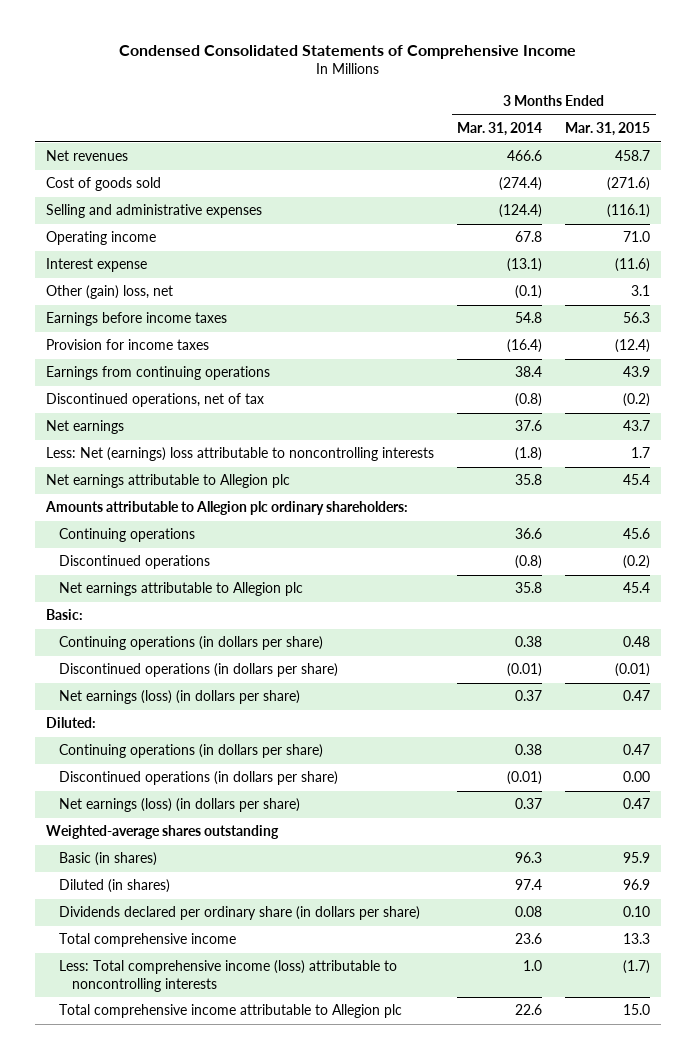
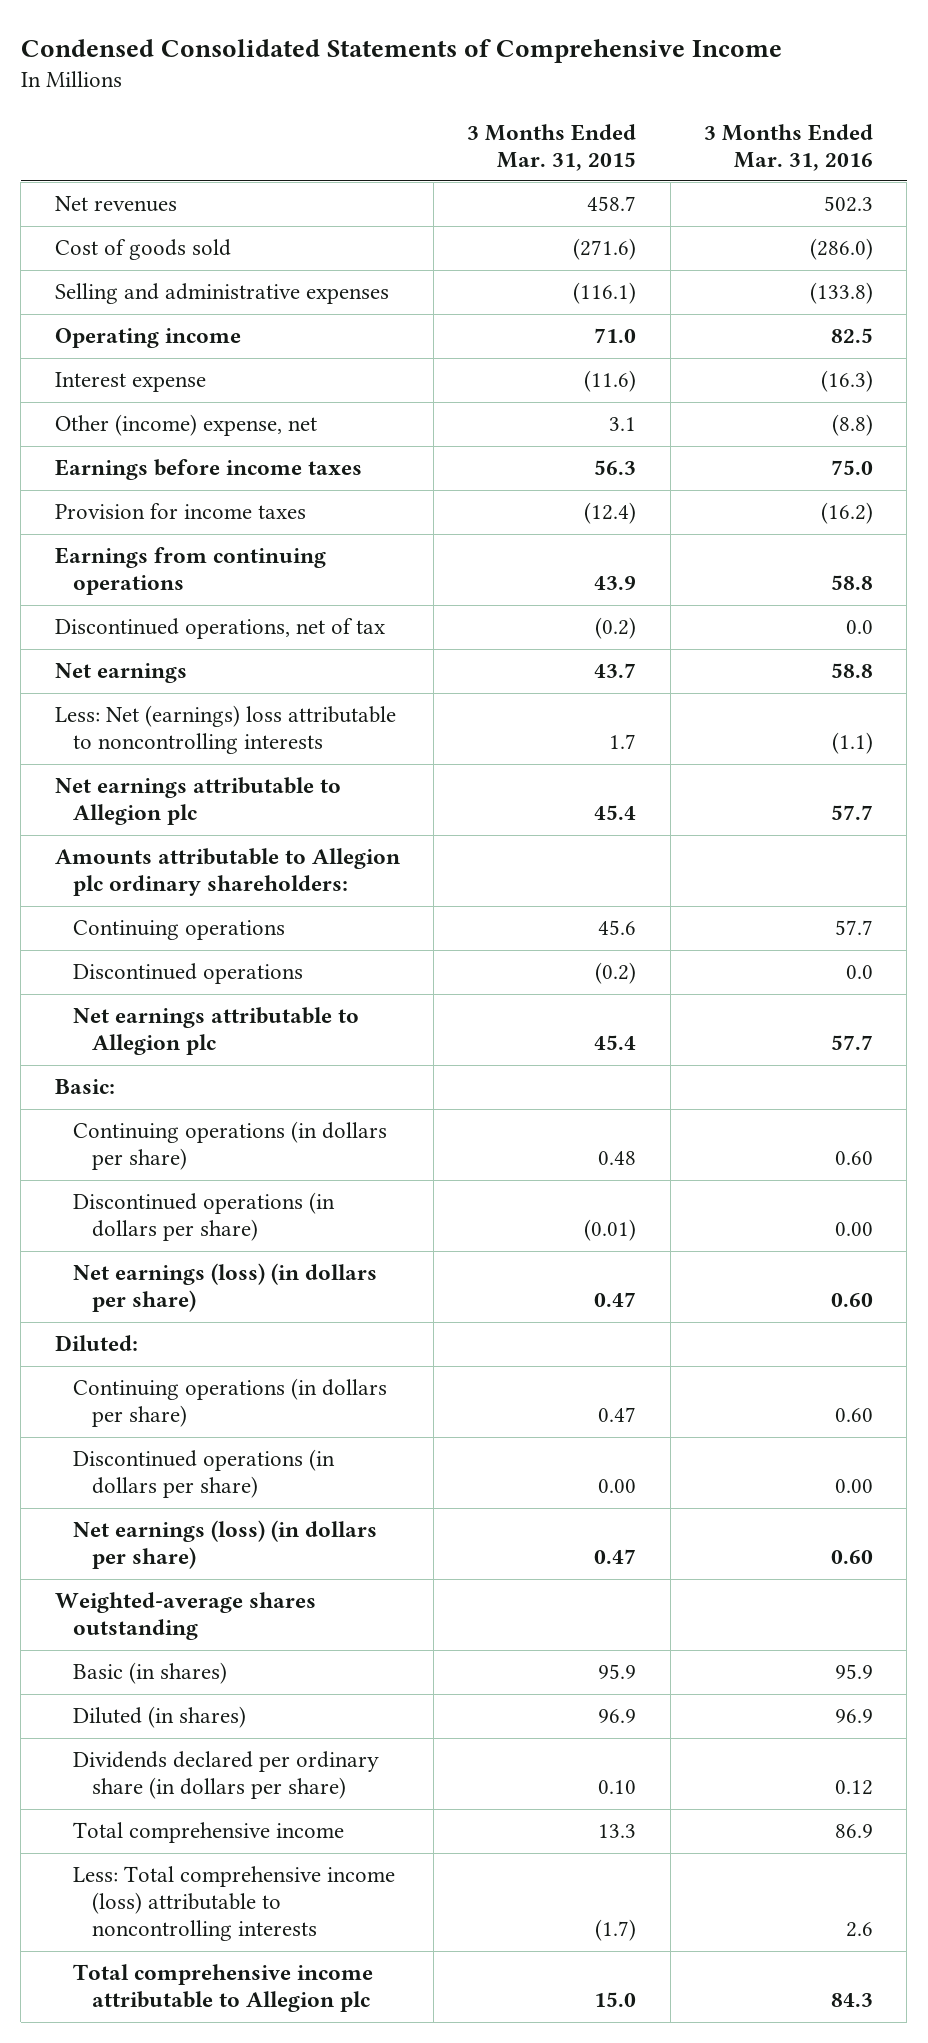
- | 3 Months Ended Mar. 31, 2014 | 3 Months Ended Mar. 31, 2015
+ | 3 Months Ended Mar. 31, 2015 | 3 Months Ended Mar. 31, 2016
- Other (gain) loss, net | (0.1) | 3.1
+ Other (income) expense, net | 3.1 | (8.8)

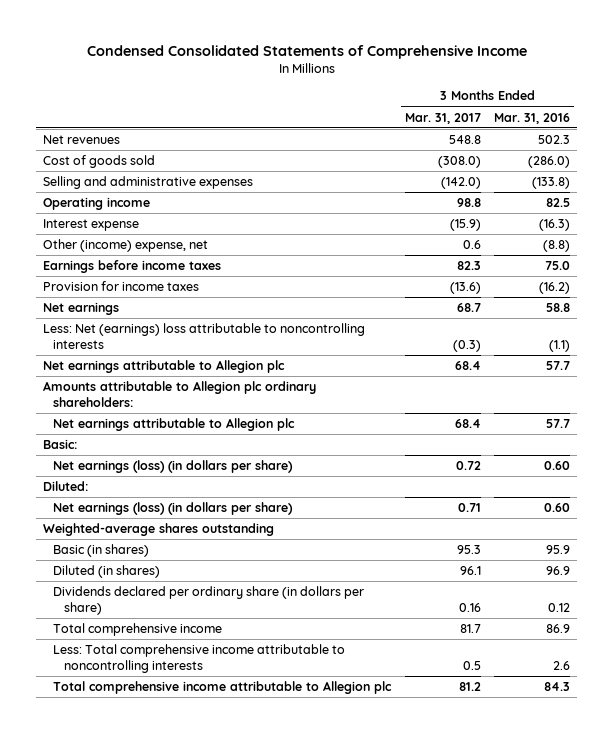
- | 3 Months Ended Mar. 31, 2015 | 3 Months Ended Mar. 31, 2016
+ | 3 Months Ended Mar. 31, 2017 | 3 Months Ended Mar. 31, 2016
- Earnings from continuing operations | 43.9 | 58.8
- Discontinued operations, net of tax | (0.2) | 0.0
- Continuing operations | 45.6 | 57.7
- Discontinued operations | (0.2) | 0.0
- Continuing operations (in dollars per share) | 0.48 | 0.60
- Discontinued operations (in dollars per share) | (0.01) | 0.00
- Continuing operations (in dollars per share) | 0.47 | 0.60
- Discontinued operations (in dollars per share) | 0.00 | 0.00
- Less: Total comprehensive income (loss) attributable to noncontrolling interests | (1.7) | 2.6
+ Less: Total comprehensive income attributable to noncontrolling interests | 0.5 | 2.6

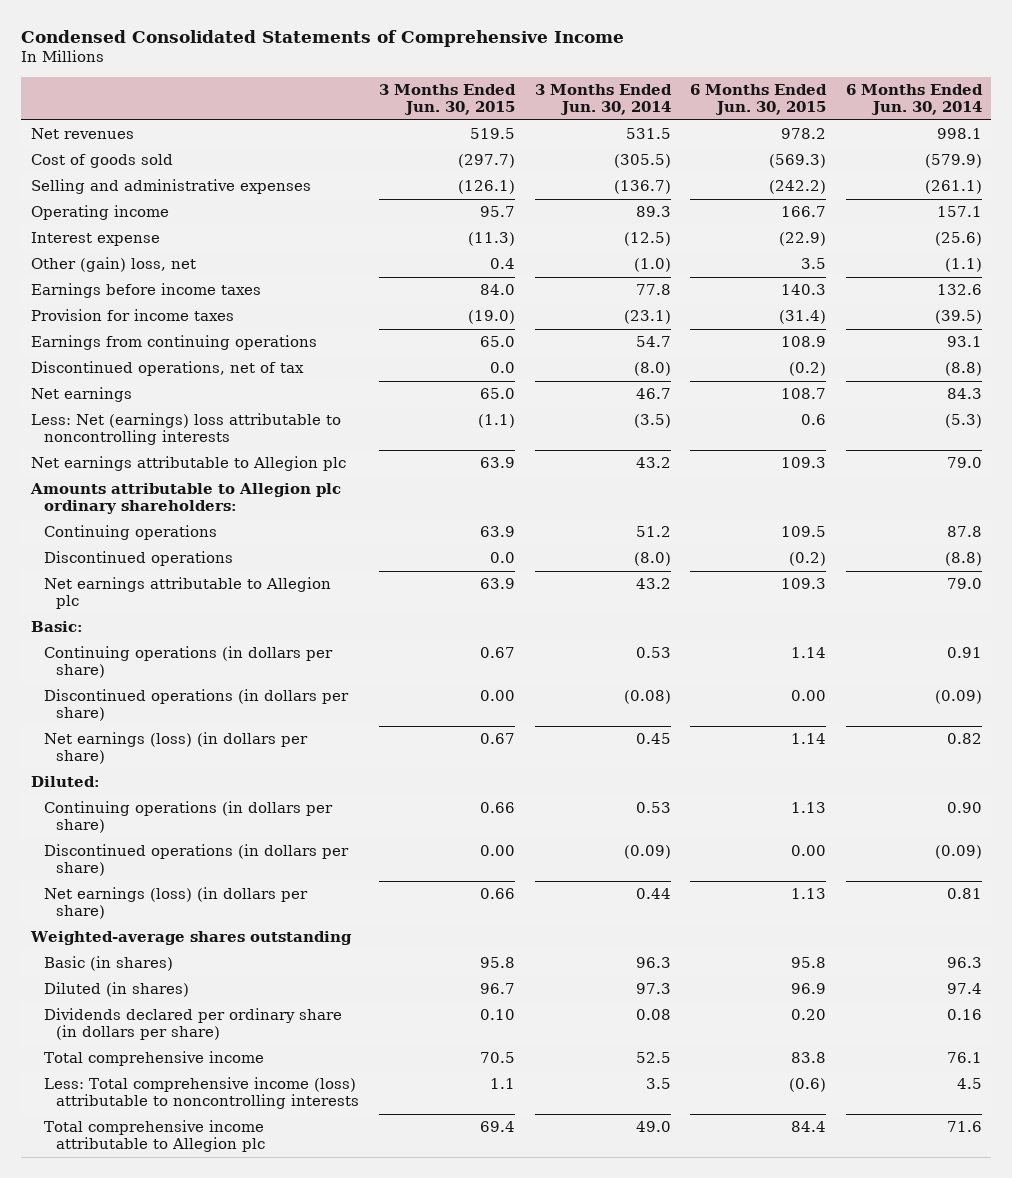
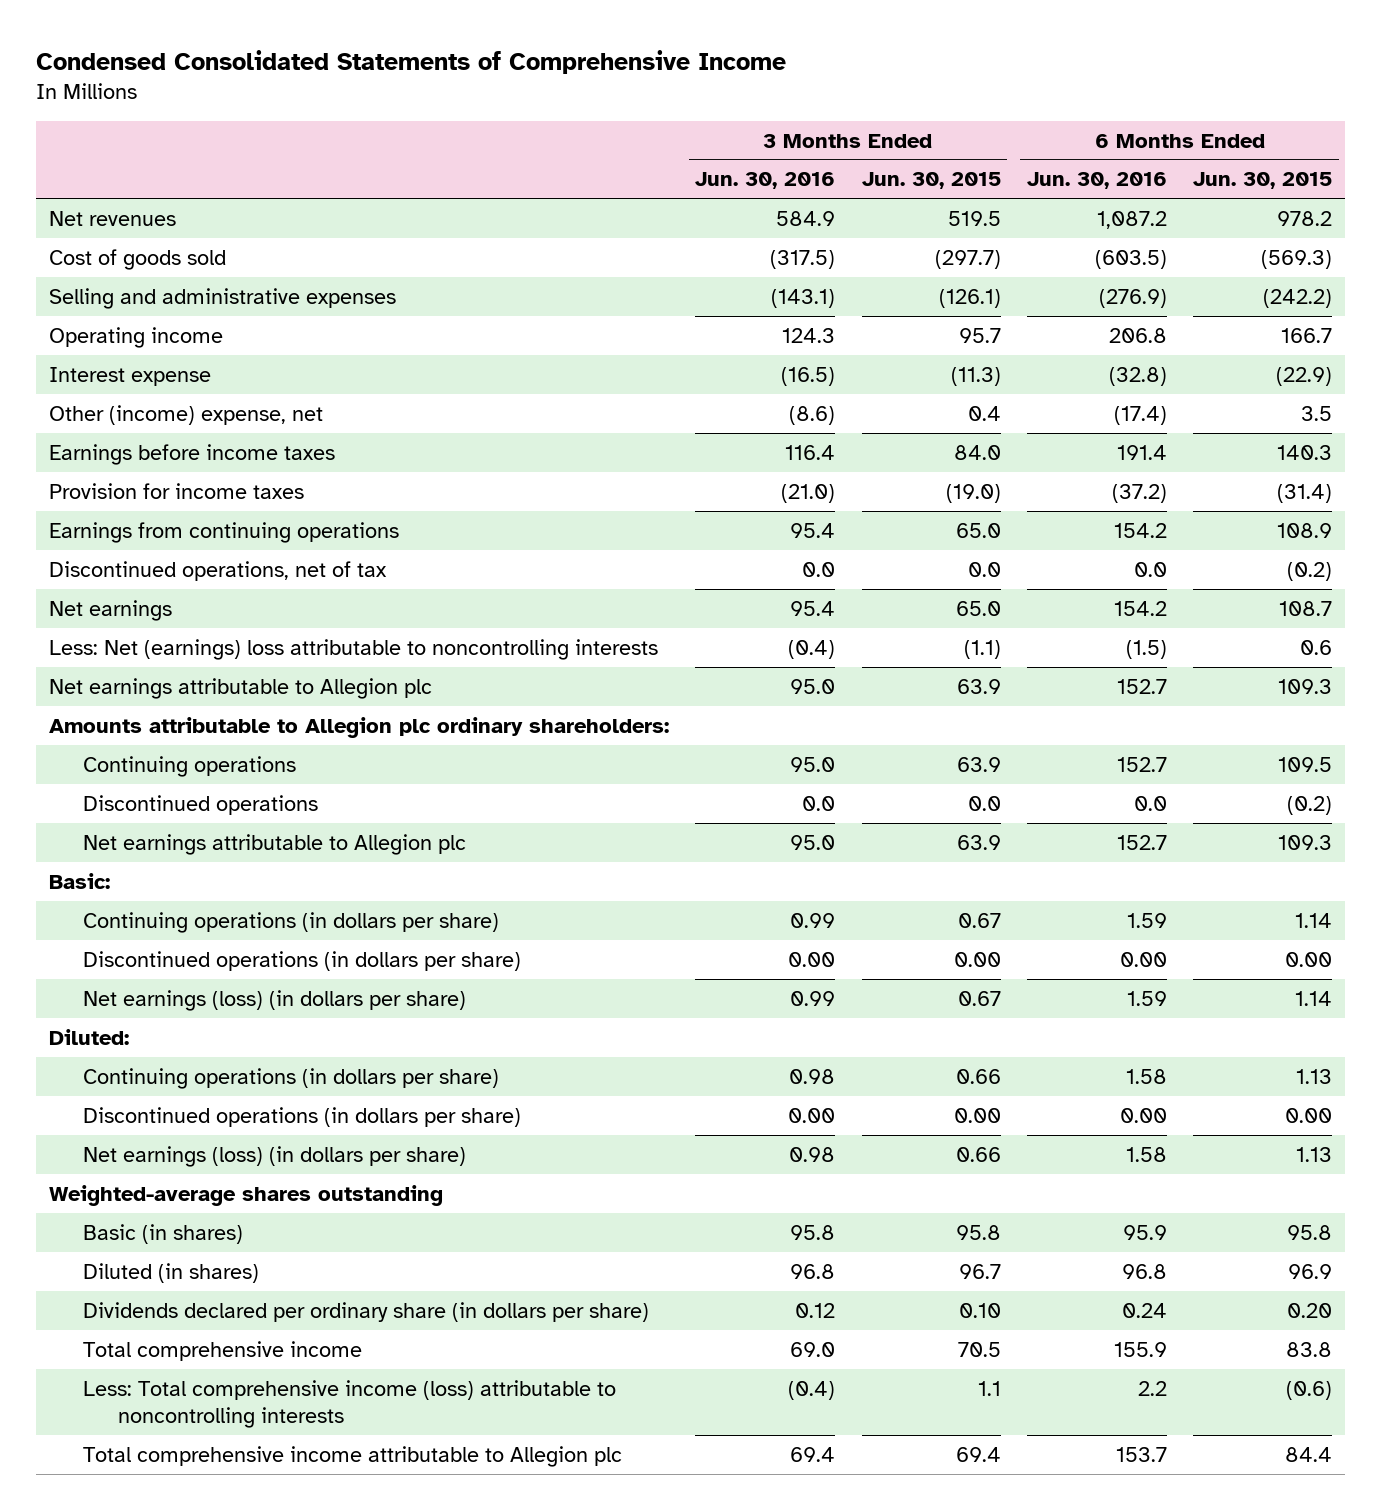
- | 3 Months Ended Jun. 30, 2015 | 3 Months Ended Jun. 30, 2014 | 6 Months Ended Jun. 30, 2015 | 6 Months Ended Jun. 30, 2014
+ | 3 Months Ended Jun. 30, 2016 | 3 Months Ended Jun. 30, 2015 | 6 Months Ended Jun. 30, 2016 | 6 Months Ended Jun. 30, 2015
- Other (gain) loss, net | 0.4 | (1.0) | 3.5 | (1.1)
+ Other (income) expense, net | (8.6) | 0.4 | (17.4) | 3.5

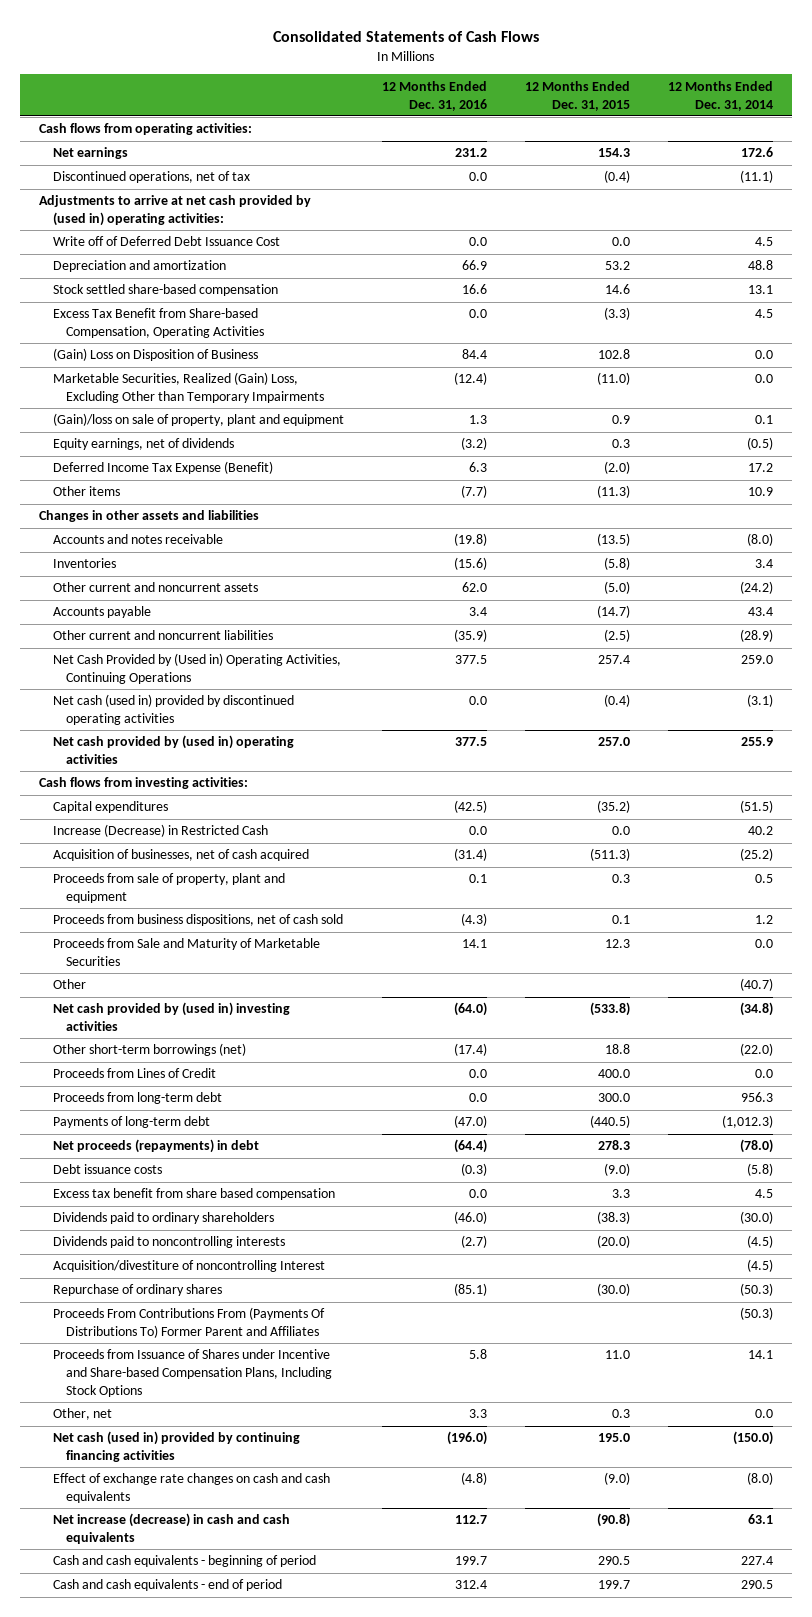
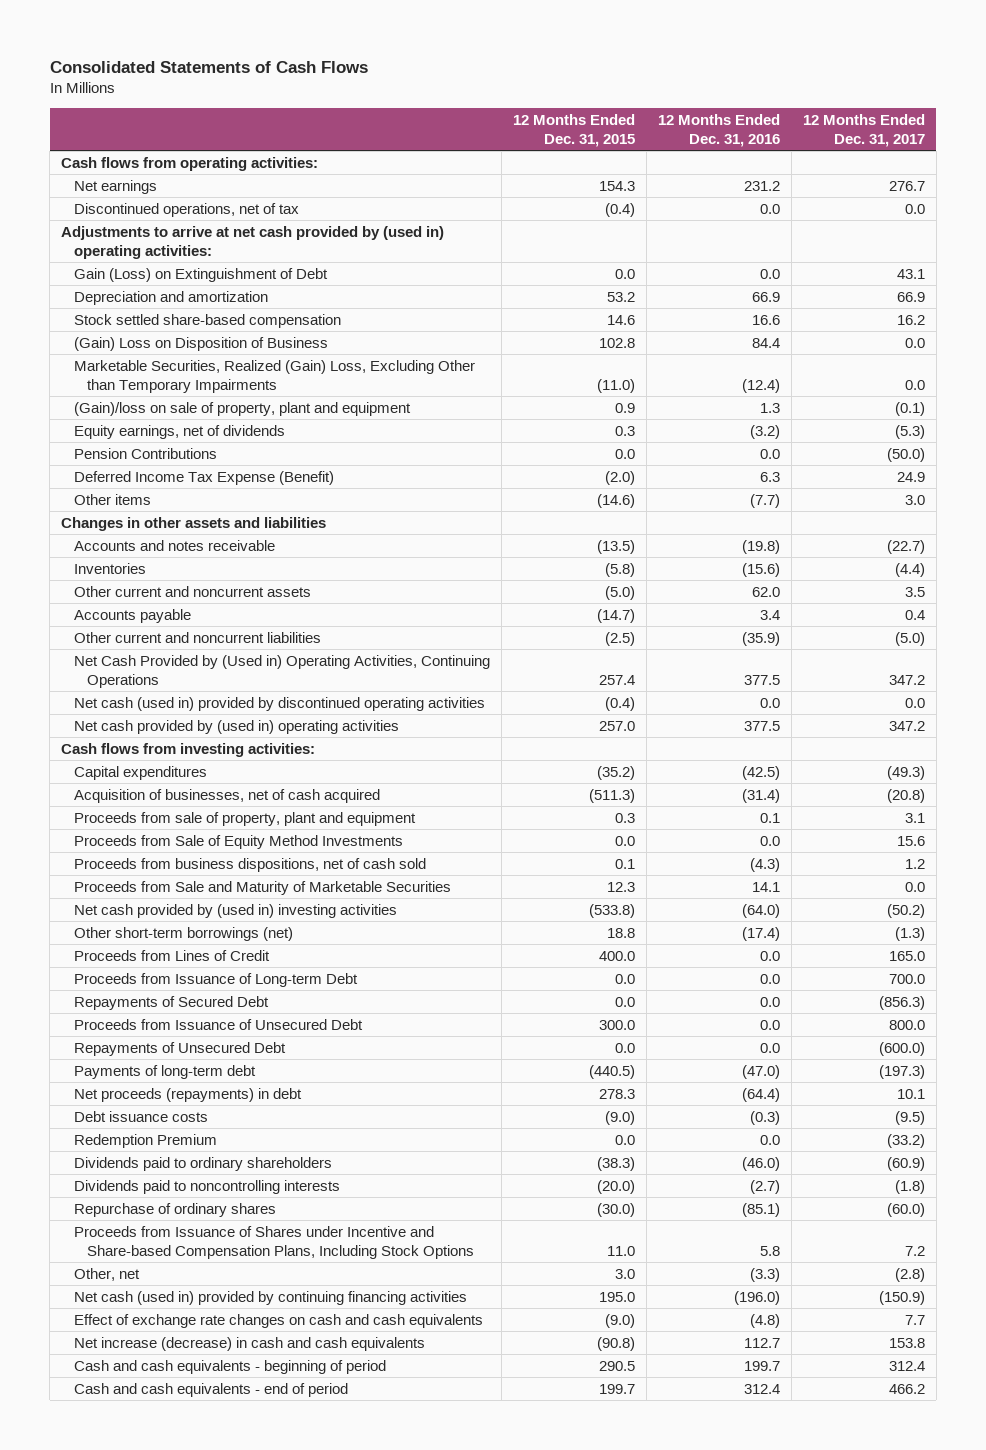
- | 12 Months Ended Dec. 31, 2016 | 12 Months Ended Dec. 31, 2015 | 12 Months Ended Dec. 31, 2014
+ | 12 Months Ended Dec. 31, 2015 | 12 Months Ended Dec. 31, 2016 | 12 Months Ended Dec. 31, 2017
- Write off of Deferred Debt Issuance Cost | 0.0 | 0.0 | 4.5
+ Gain (Loss) on Extinguishment of Debt | 0.0 | 0.0 | 43.1
- Excess Tax Benefit from Share-based Compensation, Operating Activities | 0.0 | (3.3) | 4.5
+ Pension Contributions | 0.0 | 0.0 | (50.0)
- Other items | (7.7) | (11.3) | 10.9
+ Other items | (14.6) | (7.7) | 3.0
- Increase (Decrease) in Restricted Cash | 0.0 | 0.0 | 40.2
+ Proceeds from Sale of Equity Method Investments | 0.0 | 0.0 | 15.6
- Other | | | (40.7)
- Proceeds from long-term debt | 0.0 | 300.0 | 956.3
+ Proceeds from Issuance of Long-term Debt | 0.0 | 0.0 | 700.0
+ Repayments of Secured Debt | 0.0 | 0.0 | (856.3)
+ Proceeds from Issuance of Unsecured Debt | 300.0 | 0.0 | 800.0
+ Repayments of Unsecured Debt | 0.0 | 0.0 | (600.0)
- Excess tax benefit from share based compensation | 0.0 | 3.3 | 4.5
+ Redemption Premium | 0.0 | 0.0 | (33.2)
- Acquisition/divestiture of noncontrolling Interest | | | (4.5)
- Proceeds From Contributions From (Payments Of Distributions To) Former Parent and Affiliates | | | (50.3)
- Other, net | 3.3 | 0.3 | 0.0
+ Other, net | 3.0 | (3.3) | (2.8)

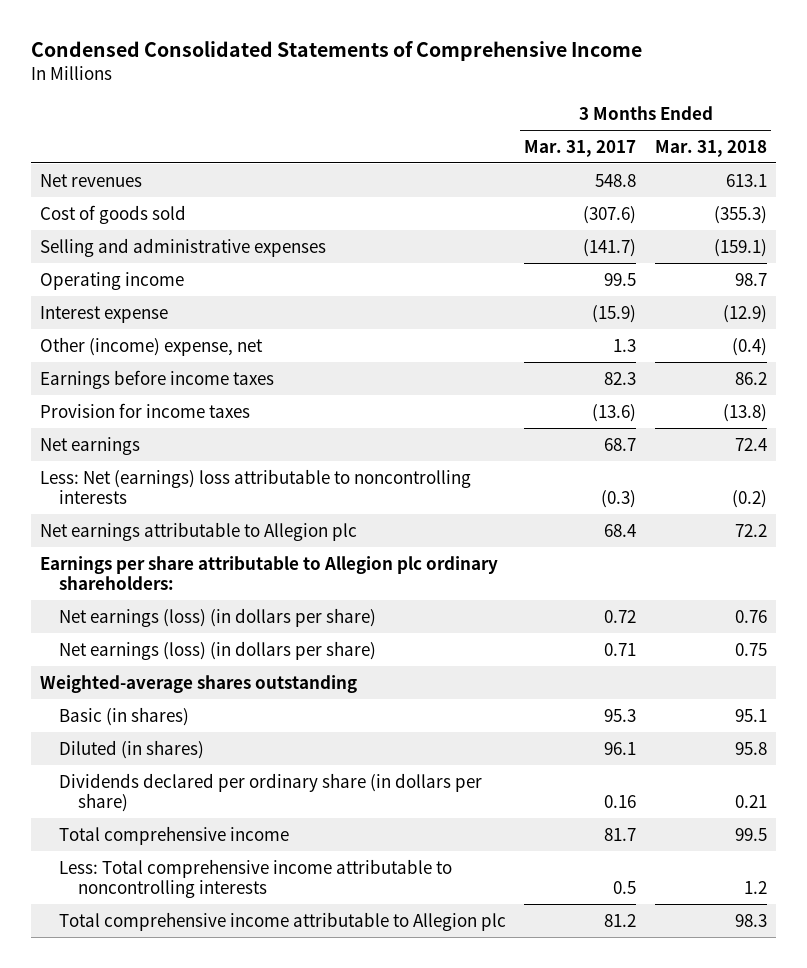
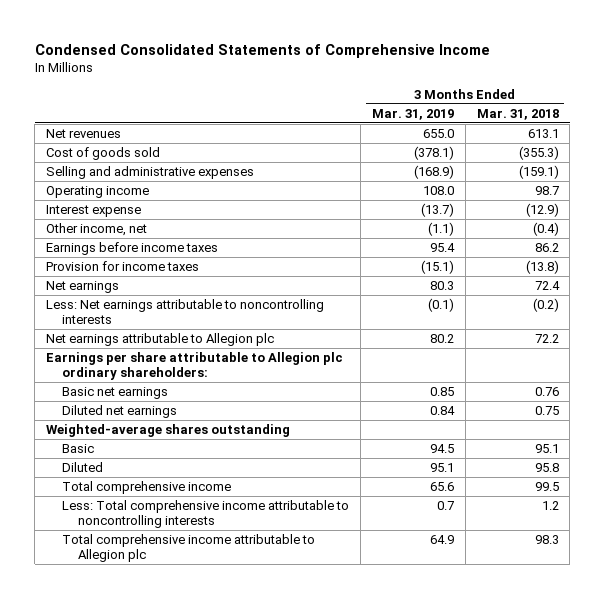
- | 3 Months Ended Mar. 31, 2017 | 3 Months Ended Mar. 31, 2018
+ | 3 Months Ended Mar. 31, 2019 | 3 Months Ended Mar. 31, 2018
- Other (income) expense, net | 1.3 | (0.4)
+ Other income, net | (1.1) | (0.4)
- Less: Net (earnings) loss attributable to noncontrolling interests | (0.3) | (0.2)
+ Less: Net earnings attributable to noncontrolling interests | (0.1) | (0.2)
- Net earnings (loss) (in dollars per share) | 0.72 | 0.76
- Net earnings (loss) (in dollars per share) | 0.71 | 0.75
+ Basic net earnings | 0.85 | 0.76
+ Diluted net earnings | 0.84 | 0.75
- Basic (in shares) | 95.3 | 95.1
- Diluted (in shares) | 96.1 | 95.8
- Dividends declared per ordinary share (in dollars per share) | 0.16 | 0.21
+ Basic | 94.5 | 95.1
+ Diluted | 95.1 | 95.8

